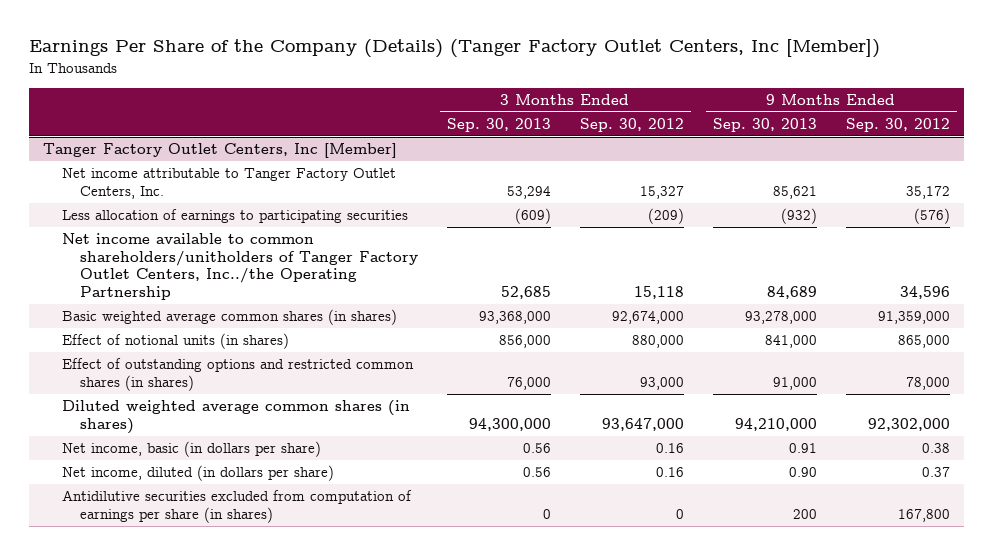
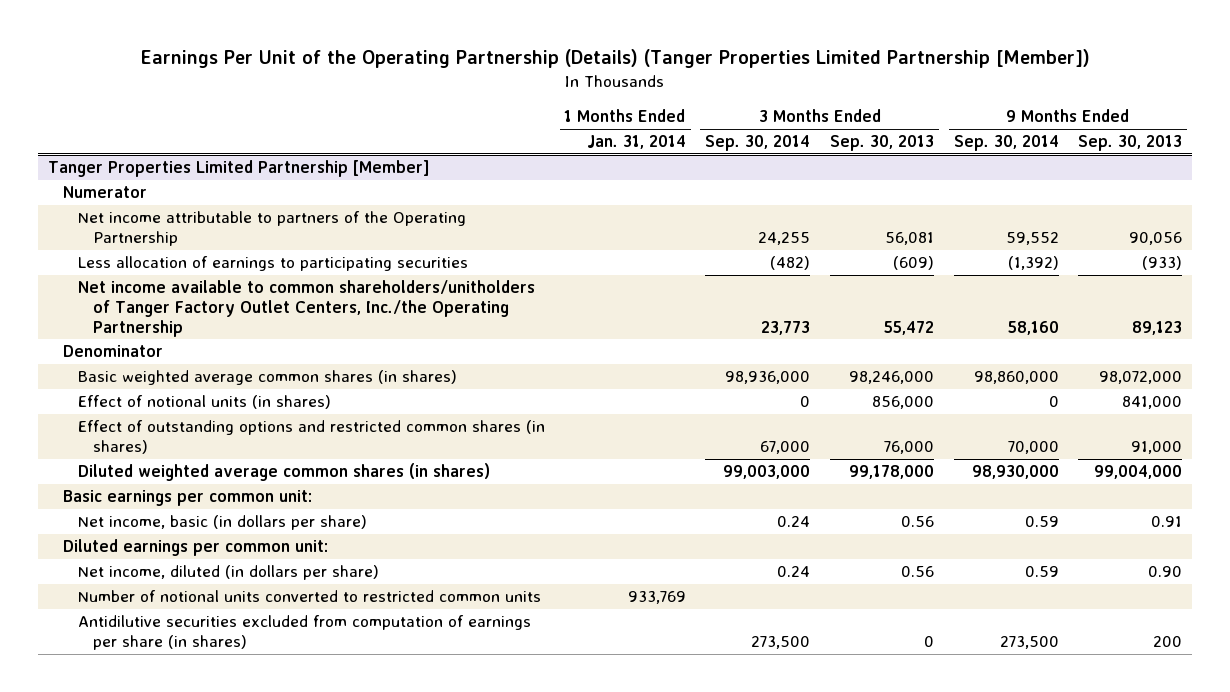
- Earnings Per Share of the Company (Details) (Tanger Factory Outlet Centers, Inc [Member])
+ Earnings Per Unit of the Operating Partnership (Details) (Tanger Properties Limited Partnership [Member])
- | 3 Months Ended Sep. 30, 2013 | 3 Months Ended Sep. 30, 2012 | 9 Months Ended Sep. 30, 2013 | 9 Months Ended Sep. 30, 2012
+ | 1 Months Ended Jan. 31, 2014 | 3 Months Ended Sep. 30, 2014 | 3 Months Ended Sep. 30, 2013 | 9 Months Ended Sep. 30, 2014 | 9 Months Ended Sep. 30, 2013
- Tanger Factory Outlet Centers, Inc [Member]
- Net income attributable to Tanger Factory Outlet Centers, Inc. | 53,294 | 15,327 | 85,621 | 35,172
- Less allocation of earnings to participating securities | (609) | (209) | (932) | (576)
- Net income available to common shareholders/unitholders of Tanger Factory Outlet Centers, Inc../the Operating Partnership | 52,685 | 15,118 | 84,689 | 34,596
- Basic weighted average common shares (in shares) | 93,368,000 | 92,674,000 | 93,278,000 | 91,359,000
+ Tanger Properties Limited Partnership [Member]
+ Numerator
+ Net income attributable to partners of the Operating Partnership | | 24,255 | 56,081 | 59,552 | 90,056
+ Less allocation of earnings to participating securities | | (482) | (609) | (1,392) | (933)
+ Net income available to common shareholders/unitholders of Tanger Factory Outlet Centers, Inc./the Operating Partnership | | 23,773 | 55,472 | 58,160 | 89,123
+ Denominator
+ Basic weighted average common shares (in shares) | | 98,936,000 | 98,246,000 | 98,860,000 | 98,072,000
- Diluted weighted average common shares (in shares) | 94,300,000 | 93,647,000 | 94,210,000 | 92,302,000
+ Diluted weighted average common shares (in shares) | | 99,003,000 | 99,178,000 | 98,930,000 | 99,004,000
+ Basic earnings per common unit:
+ Diluted earnings per common unit:
+ Number of notional units converted to restricted common units | 933,769 | | | |

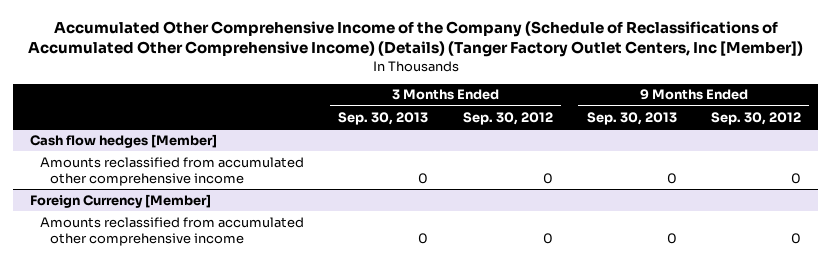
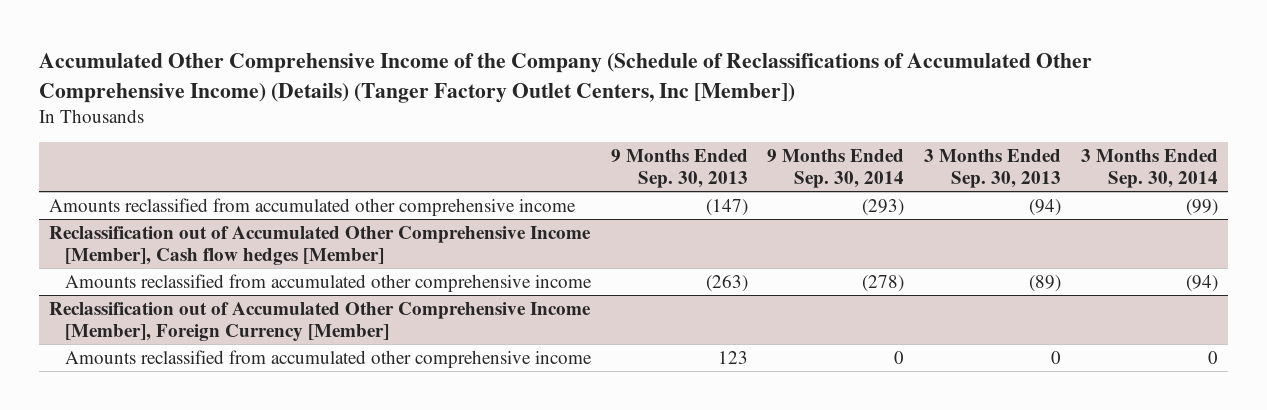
- | 3 Months Ended Sep. 30, 2013 | 3 Months Ended Sep. 30, 2012 | 9 Months Ended Sep. 30, 2013 | 9 Months Ended Sep. 30, 2012
+ | 9 Months Ended Sep. 30, 2013 | 9 Months Ended Sep. 30, 2014 | 3 Months Ended Sep. 30, 2013 | 3 Months Ended Sep. 30, 2014
- Cash flow hedges [Member]
- Amounts reclassified from accumulated other comprehensive income | 0 | 0 | 0 | 0
- Foreign Currency [Member]
- Amounts reclassified from accumulated other comprehensive income | 0 | 0 | 0 | 0
+ Amounts reclassified from accumulated other comprehensive income | (147) | (293) | (94) | (99)
+ Reclassification out of Accumulated Other Comprehensive Income [Member], Cash flow hedges [Member]
+ Amounts reclassified from accumulated other comprehensive income | (263) | (278) | (89) | (94)
+ Reclassification out of Accumulated Other Comprehensive Income [Member], Foreign Currency [Member]
+ Amounts reclassified from accumulated other comprehensive income | 123 | 0 | 0 | 0

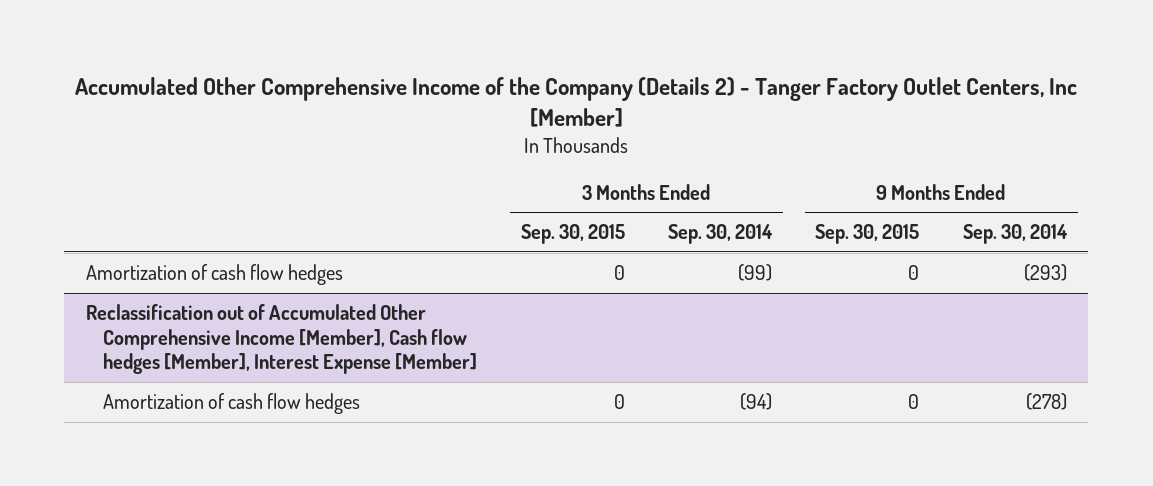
- Accumulated Other Comprehensive Income of the Company (Schedule of Reclassifications of Accumulated Other Comprehensive Income) (Details) (Tanger Factory Outlet Centers, Inc [Member])
+ Accumulated Other Comprehensive Income of the Company (Details 2) - Tanger Factory Outlet Centers, Inc [Member]
- | 9 Months Ended Sep. 30, 2013 | 9 Months Ended Sep. 30, 2014 | 3 Months Ended Sep. 30, 2013 | 3 Months Ended Sep. 30, 2014
+ | 3 Months Ended Sep. 30, 2015 | 3 Months Ended Sep. 30, 2014 | 9 Months Ended Sep. 30, 2015 | 9 Months Ended Sep. 30, 2014
- Amounts reclassified from accumulated other comprehensive income | (147) | (293) | (94) | (99)
- Reclassification out of Accumulated Other Comprehensive Income [Member], Cash flow hedges [Member]
- Amounts reclassified from accumulated other comprehensive income | (263) | (278) | (89) | (94)
- Reclassification out of Accumulated Other Comprehensive Income [Member], Foreign Currency [Member]
- Amounts reclassified from accumulated other comprehensive income | 123 | 0 | 0 | 0
+ Amortization of cash flow hedges | 0 | (99) | 0 | (293)
+ Reclassification out of Accumulated Other Comprehensive Income [Member], Cash flow hedges [Member], Interest Expense [Member]
+ Amortization of cash flow hedges | 0 | (94) | 0 | (278)

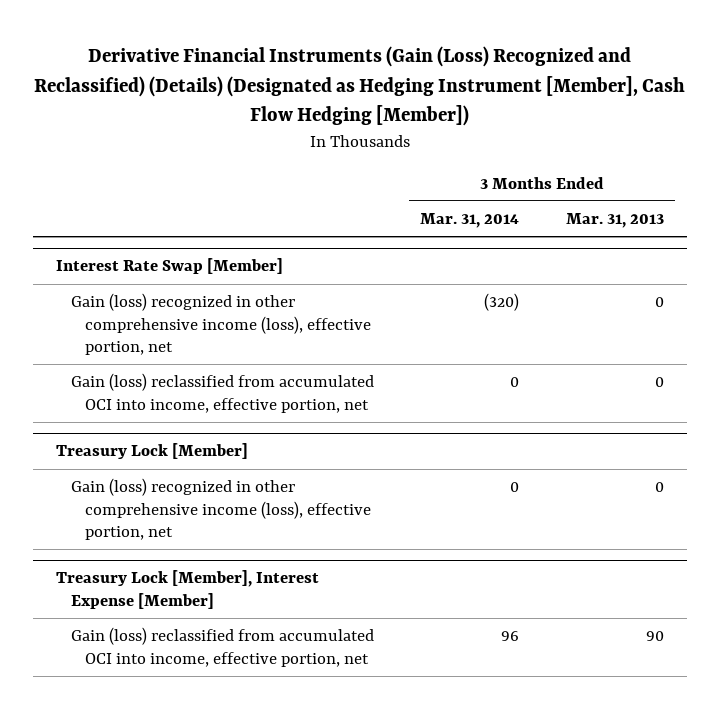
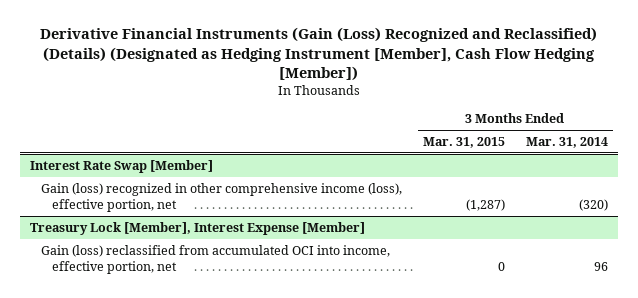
- | 3 Months Ended Mar. 31, 2014 | 3 Months Ended Mar. 31, 2013
+ | 3 Months Ended Mar. 31, 2015 | 3 Months Ended Mar. 31, 2014
@ Interest Rate Swap [Member]
- Gain (loss) reclassified from accumulated OCI into income, effective portion, net | 0 | 0
- Treasury Lock [Member]
- Gain (loss) recognized in other comprehensive income (loss), effective portion, net | 0 | 0

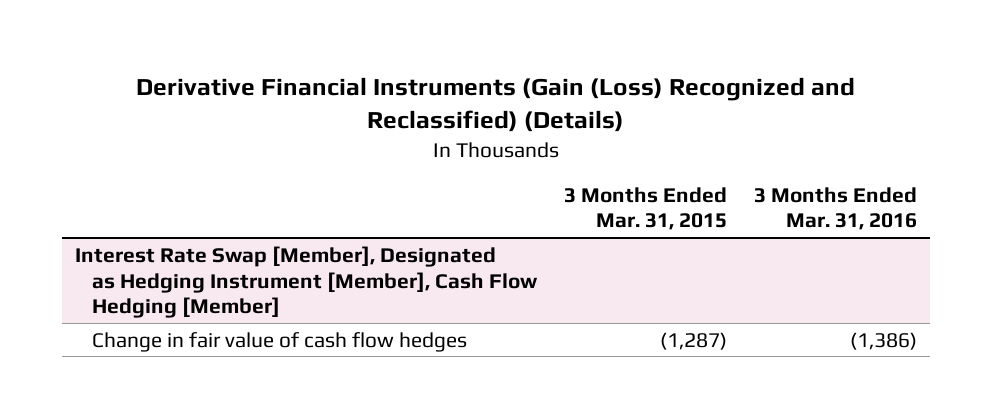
- Derivative Financial Instruments (Gain (Loss) Recognized and Reclassified) (Details) (Designated as Hedging Instrument [Member], Cash Flow Hedging [Member])
+ Derivative Financial Instruments (Gain (Loss) Recognized and Reclassified) (Details)
- | 3 Months Ended Mar. 31, 2015 | 3 Months Ended Mar. 31, 2014
+ | 3 Months Ended Mar. 31, 2015 | 3 Months Ended Mar. 31, 2016
- Interest Rate Swap [Member]
- Gain (loss) recognized in other comprehensive income (loss), effective portion, net | (1,287) | (320)
- Treasury Lock [Member], Interest Expense [Member]
- Gain (loss) reclassified from accumulated OCI into income, effective portion, net | 0 | 96
+ Interest Rate Swap [Member], Designated as Hedging Instrument [Member], Cash Flow Hedging [Member]
+ Change in fair value of cash flow hedges | (1,287) | (1,386)

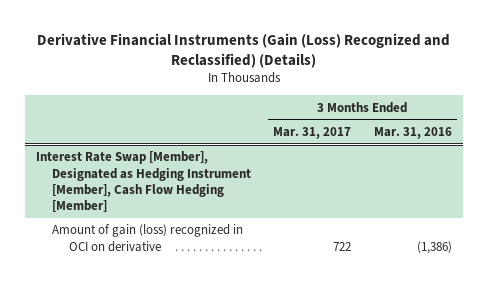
- | 3 Months Ended Mar. 31, 2015 | 3 Months Ended Mar. 31, 2016
+ | 3 Months Ended Mar. 31, 2017 | 3 Months Ended Mar. 31, 2016
@ Interest Rate Swap [Member], Designated as Hedging Instrument [Member], Cash Flow Hedging [Member]
- Change in fair value of cash flow hedges | (1,287) | (1,386)
+ Amount of gain (loss) recognized in OCI on derivative | 722 | (1,386)

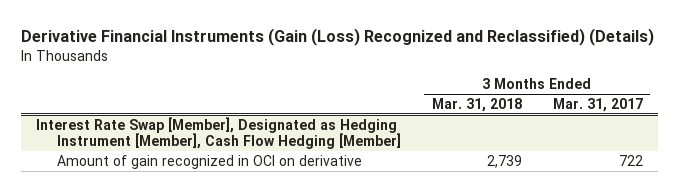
- | 3 Months Ended Mar. 31, 2017 | 3 Months Ended Mar. 31, 2016
+ | 3 Months Ended Mar. 31, 2018 | 3 Months Ended Mar. 31, 2017
@ Interest Rate Swap [Member], Designated as Hedging Instrument [Member], Cash Flow Hedging [Member]
- Amount of gain (loss) recognized in OCI on derivative | 722 | (1,386)
+ Amount of gain recognized in OCI on derivative | 2,739 | 722

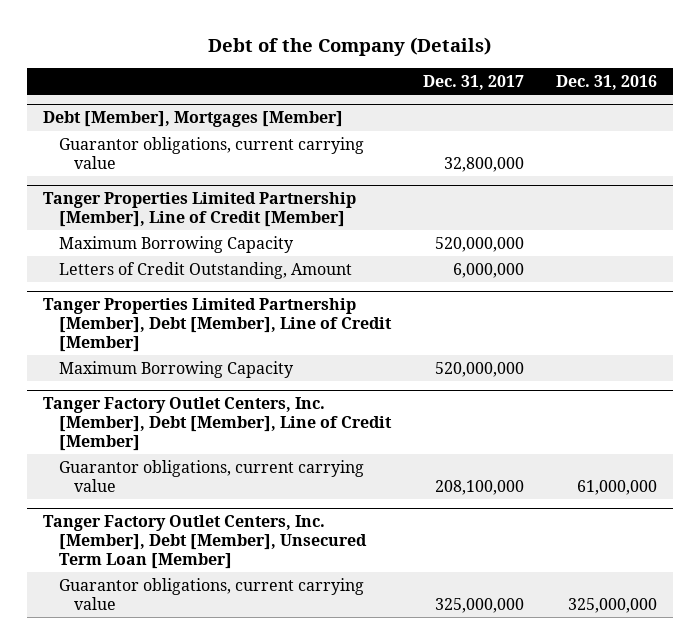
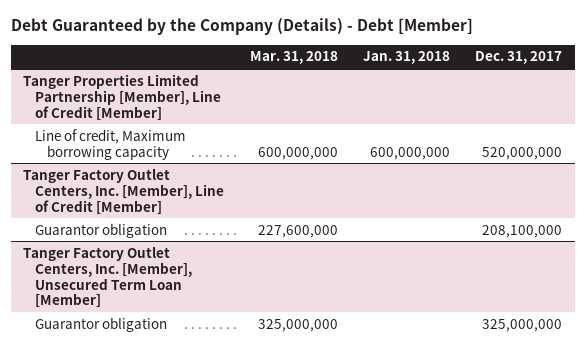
- Debt of the Company (Details)
+ Debt Guaranteed by the Company (Details) - Debt [Member]
- | Dec. 31, 2017 | Dec. 31, 2016
+ | Mar. 31, 2018 | Jan. 31, 2018 | Dec. 31, 2017
- Debt [Member], Mortgages [Member]
- Guarantor obligations, current carrying value | 32,800,000 |
@ Tanger Properties Limited Partnership [Member], Line of Credit [Member]
- Maximum Borrowing Capacity | 520,000,000 |
- Letters of Credit Outstanding, Amount | 6,000,000 |
- Tanger Properties Limited Partnership [Member], Debt [Member], Line of Credit [Member]
- Maximum Borrowing Capacity | 520,000,000 |
- Tanger Factory Outlet Centers, Inc. [Member], Debt [Member], Line of Credit [Member]
- Guarantor obligations, current carrying value | 208,100,000 | 61,000,000
- Tanger Factory Outlet Centers, Inc. [Member], Debt [Member], Unsecured Term Loan [Member]
- Guarantor obligations, current carrying value | 325,000,000 | 325,000,000
@ Tanger Properties Limited Partnership [Member], Line of Credit [Member]
+ Line of credit, Maximum borrowing capacity | 600,000,000 | 600,000,000 | 520,000,000
+ Tanger Factory Outlet Centers, Inc. [Member], Line of Credit [Member]
+ Guarantor obligation | 227,600,000 | | 208,100,000
+ Tanger Factory Outlet Centers, Inc. [Member], Unsecured Term Loan [Member]
+ Guarantor obligation | 325,000,000 | | 325,000,000

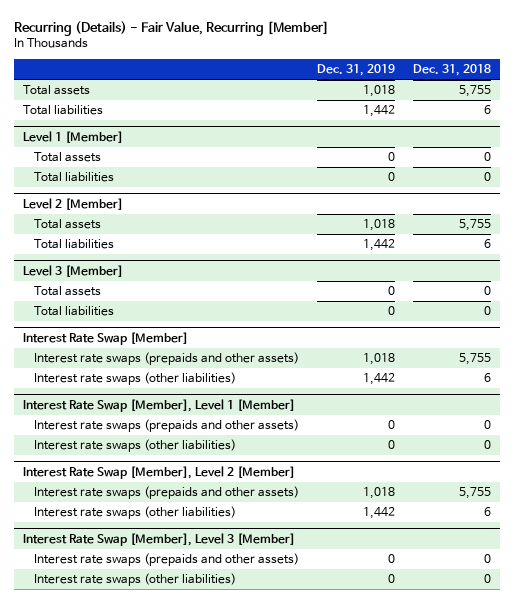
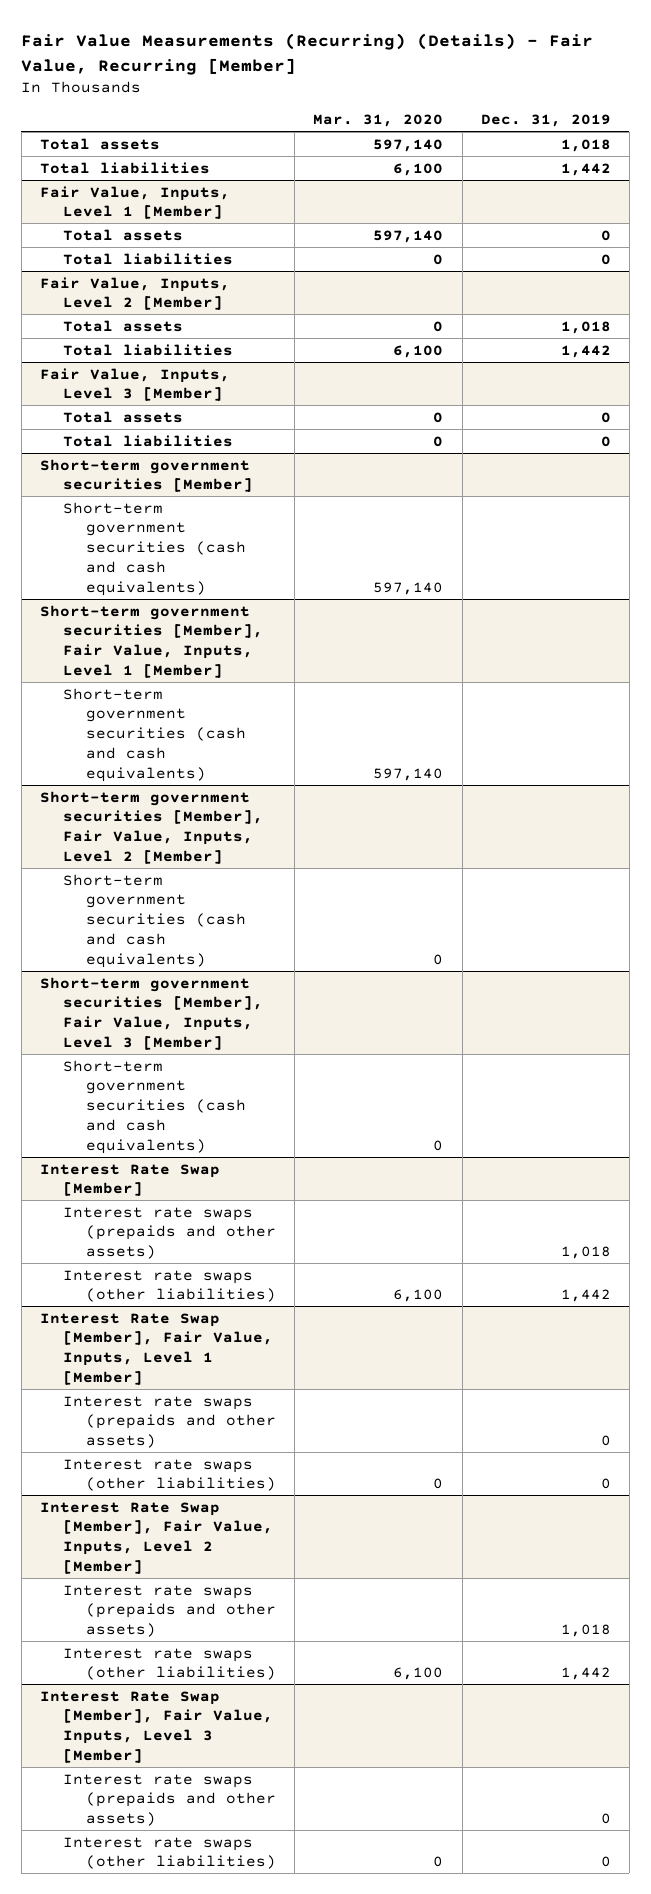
- Recurring (Details) - Fair Value, Recurring [Member]
+ Fair Value Measurements (Recurring) (Details) - Fair Value, Recurring [Member]
- | Dec. 31, 2019 | Dec. 31, 2018
+ | Mar. 31, 2020 | Dec. 31, 2019
- Level 1 [Member]
+ Fair Value, Inputs, Level 1 [Member]
- Level 2 [Member]
+ Fair Value, Inputs, Level 2 [Member]
- Level 3 [Member]
+ Fair Value, Inputs, Level 3 [Member]
+ Short-term government securities [Member]
+ Short-term government securities (cash and cash equivalents) | 597,140 |
+ Short-term government securities [Member], Fair Value, Inputs, Level 1 [Member]
+ Short-term government securities (cash and cash equivalents) | 597,140 |
+ Short-term government securities [Member], Fair Value, Inputs, Level 2 [Member]
+ Short-term government securities (cash and cash equivalents) | 0 |
+ Short-term government securities [Member], Fair Value, Inputs, Level 3 [Member]
+ Short-term government securities (cash and cash equivalents) | 0 |
- Interest Rate Swap [Member], Level 1 [Member]
+ Interest Rate Swap [Member], Fair Value, Inputs, Level 1 [Member]
- Interest Rate Swap [Member], Level 2 [Member]
+ Interest Rate Swap [Member], Fair Value, Inputs, Level 2 [Member]
- Interest Rate Swap [Member], Level 3 [Member]
+ Interest Rate Swap [Member], Fair Value, Inputs, Level 3 [Member]

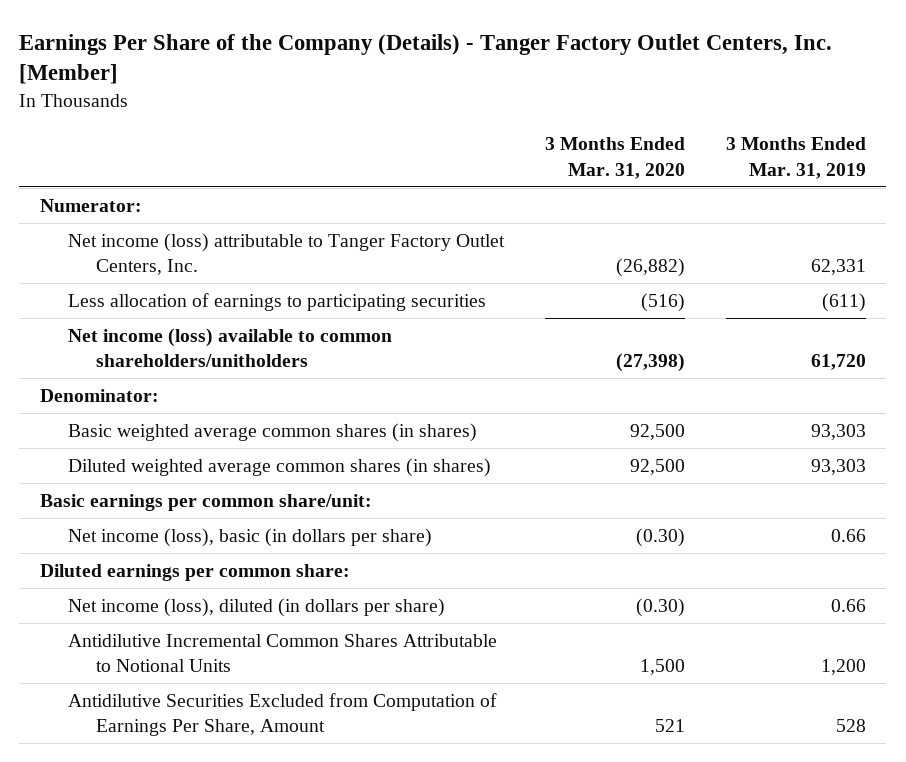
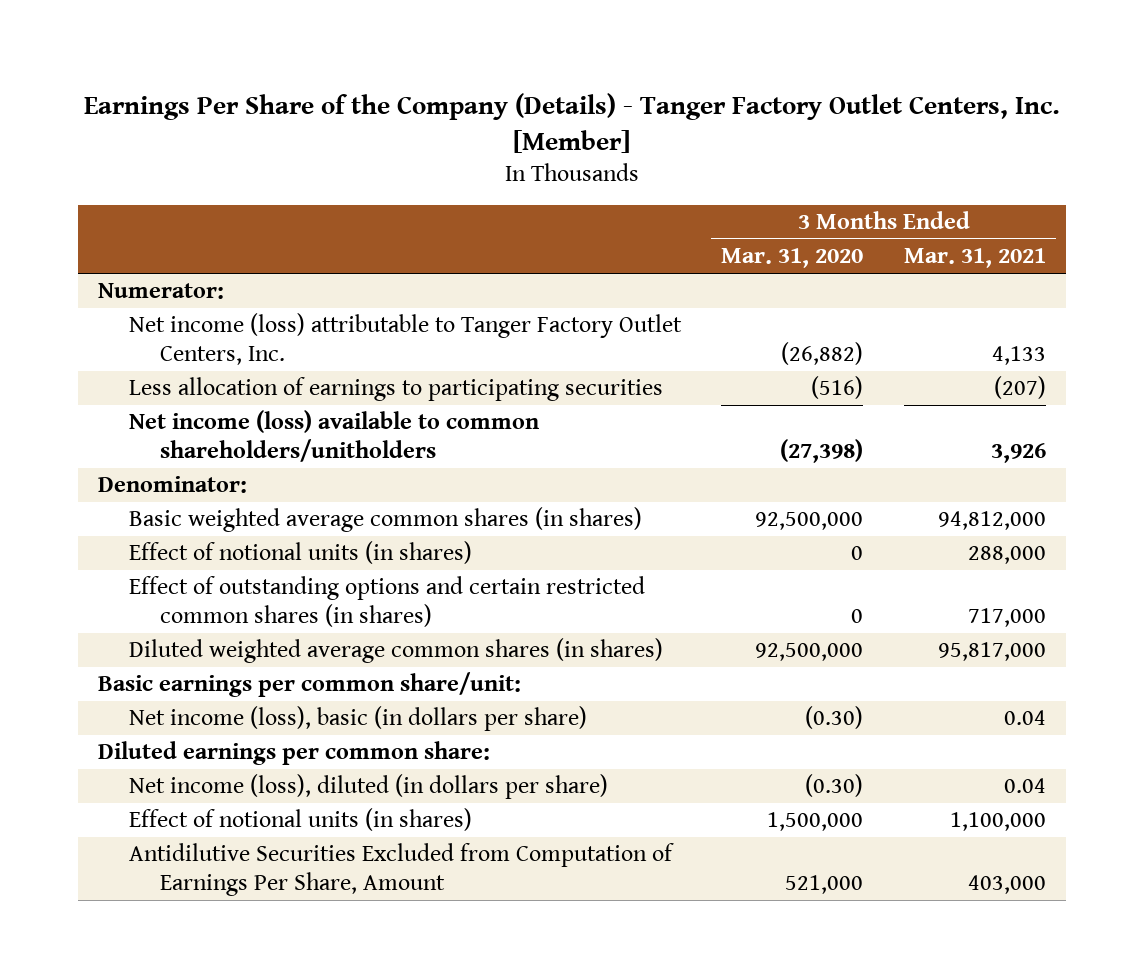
- | 3 Months Ended Mar. 31, 2020 | 3 Months Ended Mar. 31, 2019
+ | 3 Months Ended Mar. 31, 2020 | 3 Months Ended Mar. 31, 2021
- Basic weighted average common shares (in shares) | 92,500 | 93,303
- Diluted weighted average common shares (in shares) | 92,500 | 93,303
+ Basic weighted average common shares (in shares) | 92,500,000 | 94,812,000
+ Effect of notional units (in shares) | 0 | 288,000
+ Effect of outstanding options and certain restricted common shares (in shares) | 0 | 717,000
+ Diluted weighted average common shares (in shares) | 92,500,000 | 95,817,000
- Antidilutive Incremental Common Shares Attributable to Notional Units | 1,500 | 1,200
- Antidilutive Securities Excluded from Computation of Earnings Per Share, Amount | 521 | 528
+ Effect of notional units (in shares) | 1,500,000 | 1,100,000
+ Antidilutive Securities Excluded from Computation of Earnings Per Share, Amount | 521,000 | 403,000

